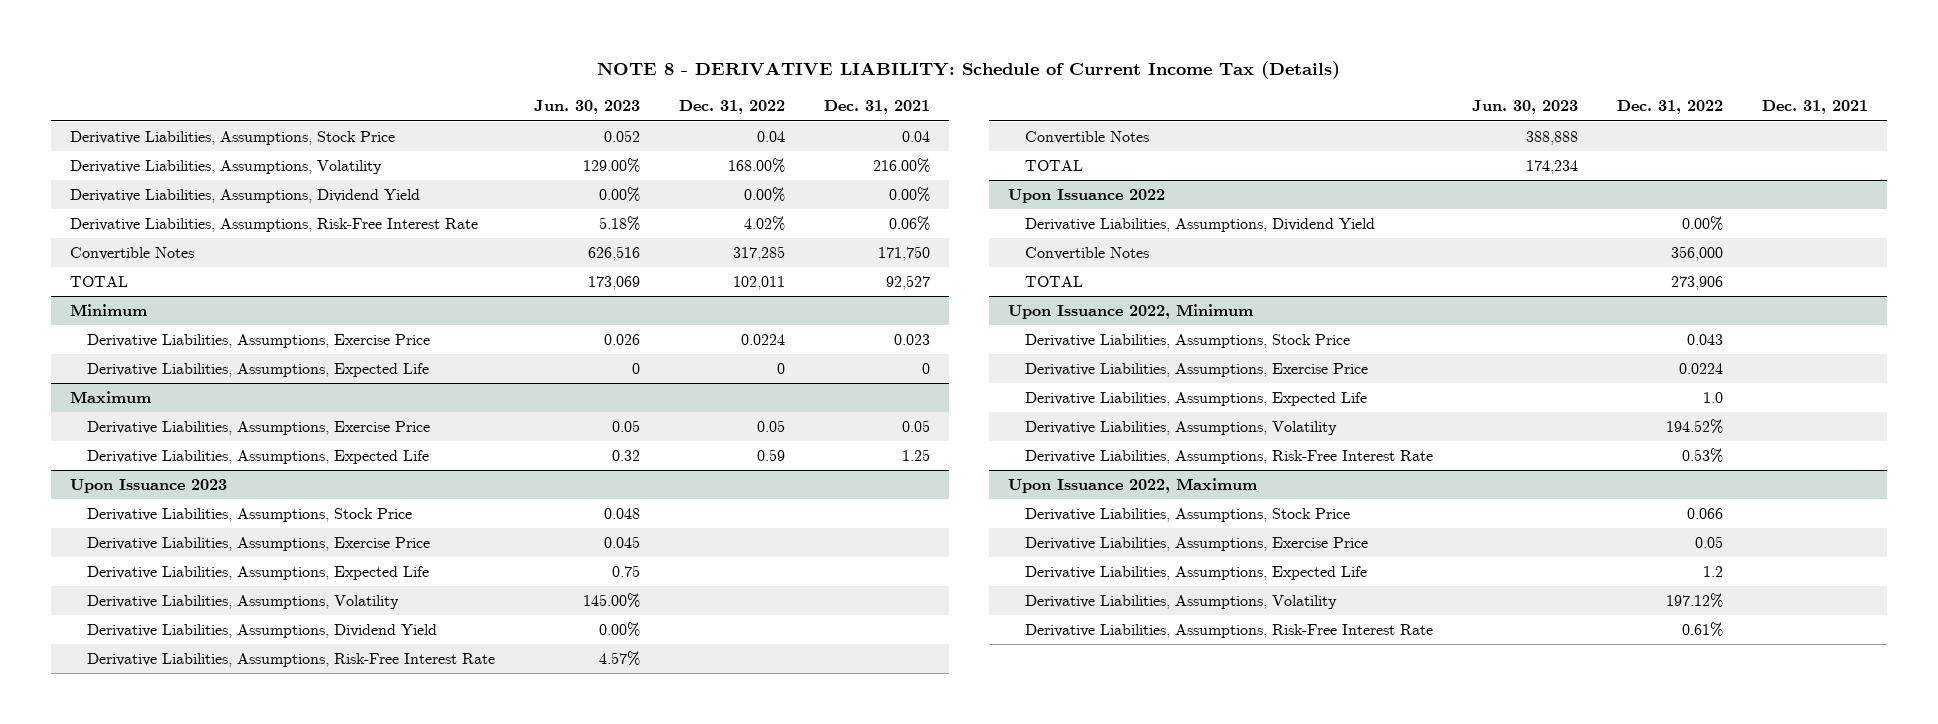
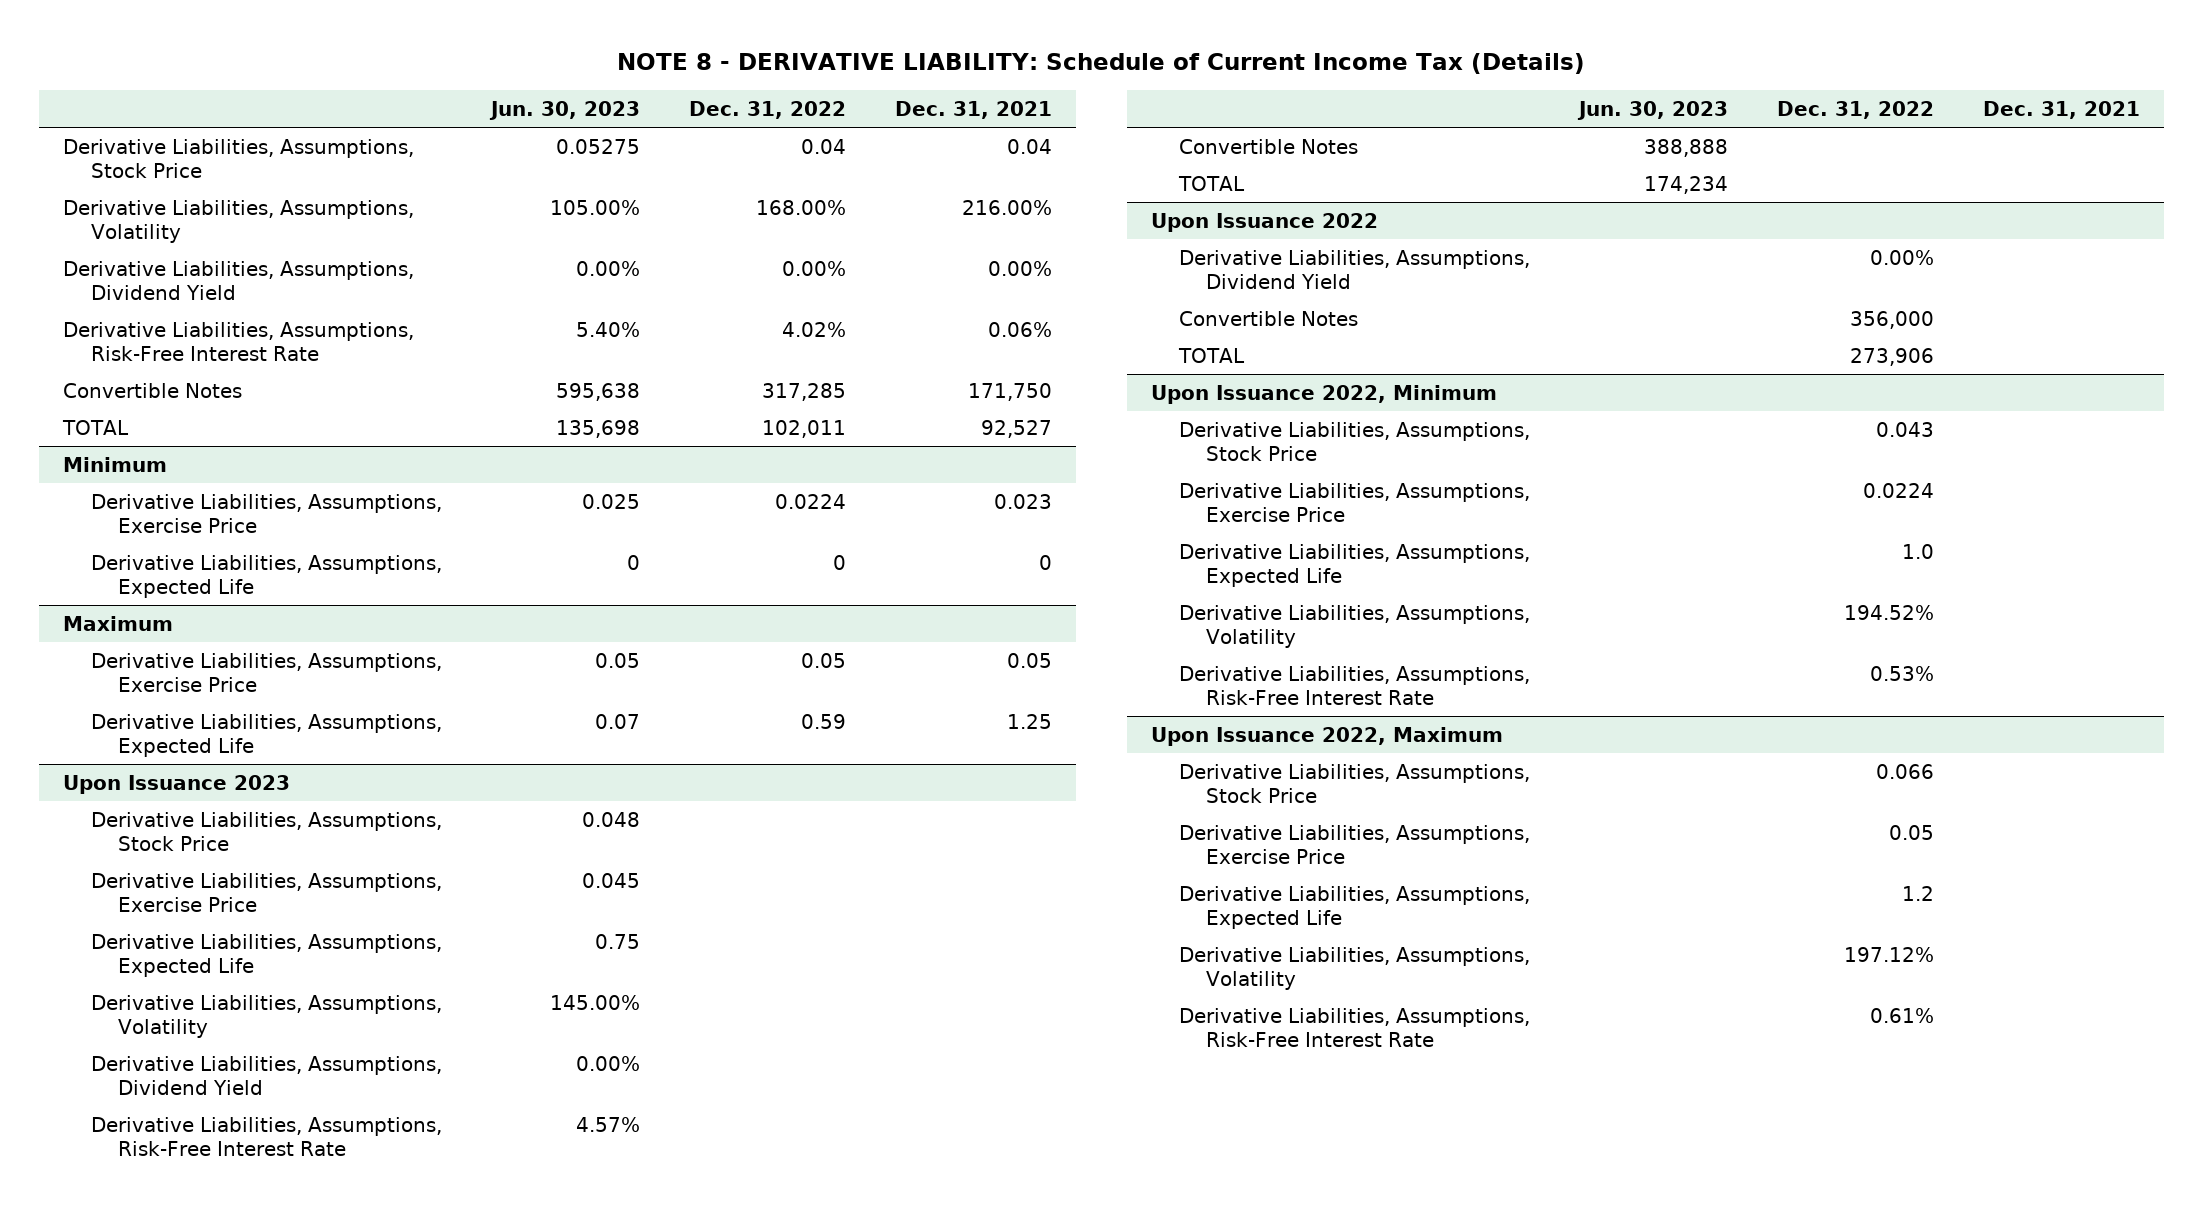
- Derivative Liabilities, Assumptions, Stock Price | 0.052 | 0.04 | 0.04
- Derivative Liabilities, Assumptions, Volatility | 129.00% | 168.00% | 216.00%
+ Derivative Liabilities, Assumptions, Stock Price | 0.05275 | 0.04 | 0.04
+ Derivative Liabilities, Assumptions, Volatility | 105.00% | 168.00% | 216.00%
- Derivative Liabilities, Assumptions, Risk-Free Interest Rate | 5.18% | 4.02% | 0.06%
- Convertible Notes | 626,516 | 317,285 | 171,750
- TOTAL | 173,069 | 102,011 | 92,527
+ Derivative Liabilities, Assumptions, Risk-Free Interest Rate | 5.40% | 4.02% | 0.06%
+ Convertible Notes | 595,638 | 317,285 | 171,750
+ TOTAL | 135,698 | 102,011 | 92,527
@ Minimum
- Derivative Liabilities, Assumptions, Exercise Price | 0.026 | 0.0224 | 0.023
+ Derivative Liabilities, Assumptions, Exercise Price | 0.025 | 0.0224 | 0.023
@ Maximum
- Derivative Liabilities, Assumptions, Expected Life | 0.32 | 0.59 | 1.25
+ Derivative Liabilities, Assumptions, Expected Life | 0.07 | 0.59 | 1.25

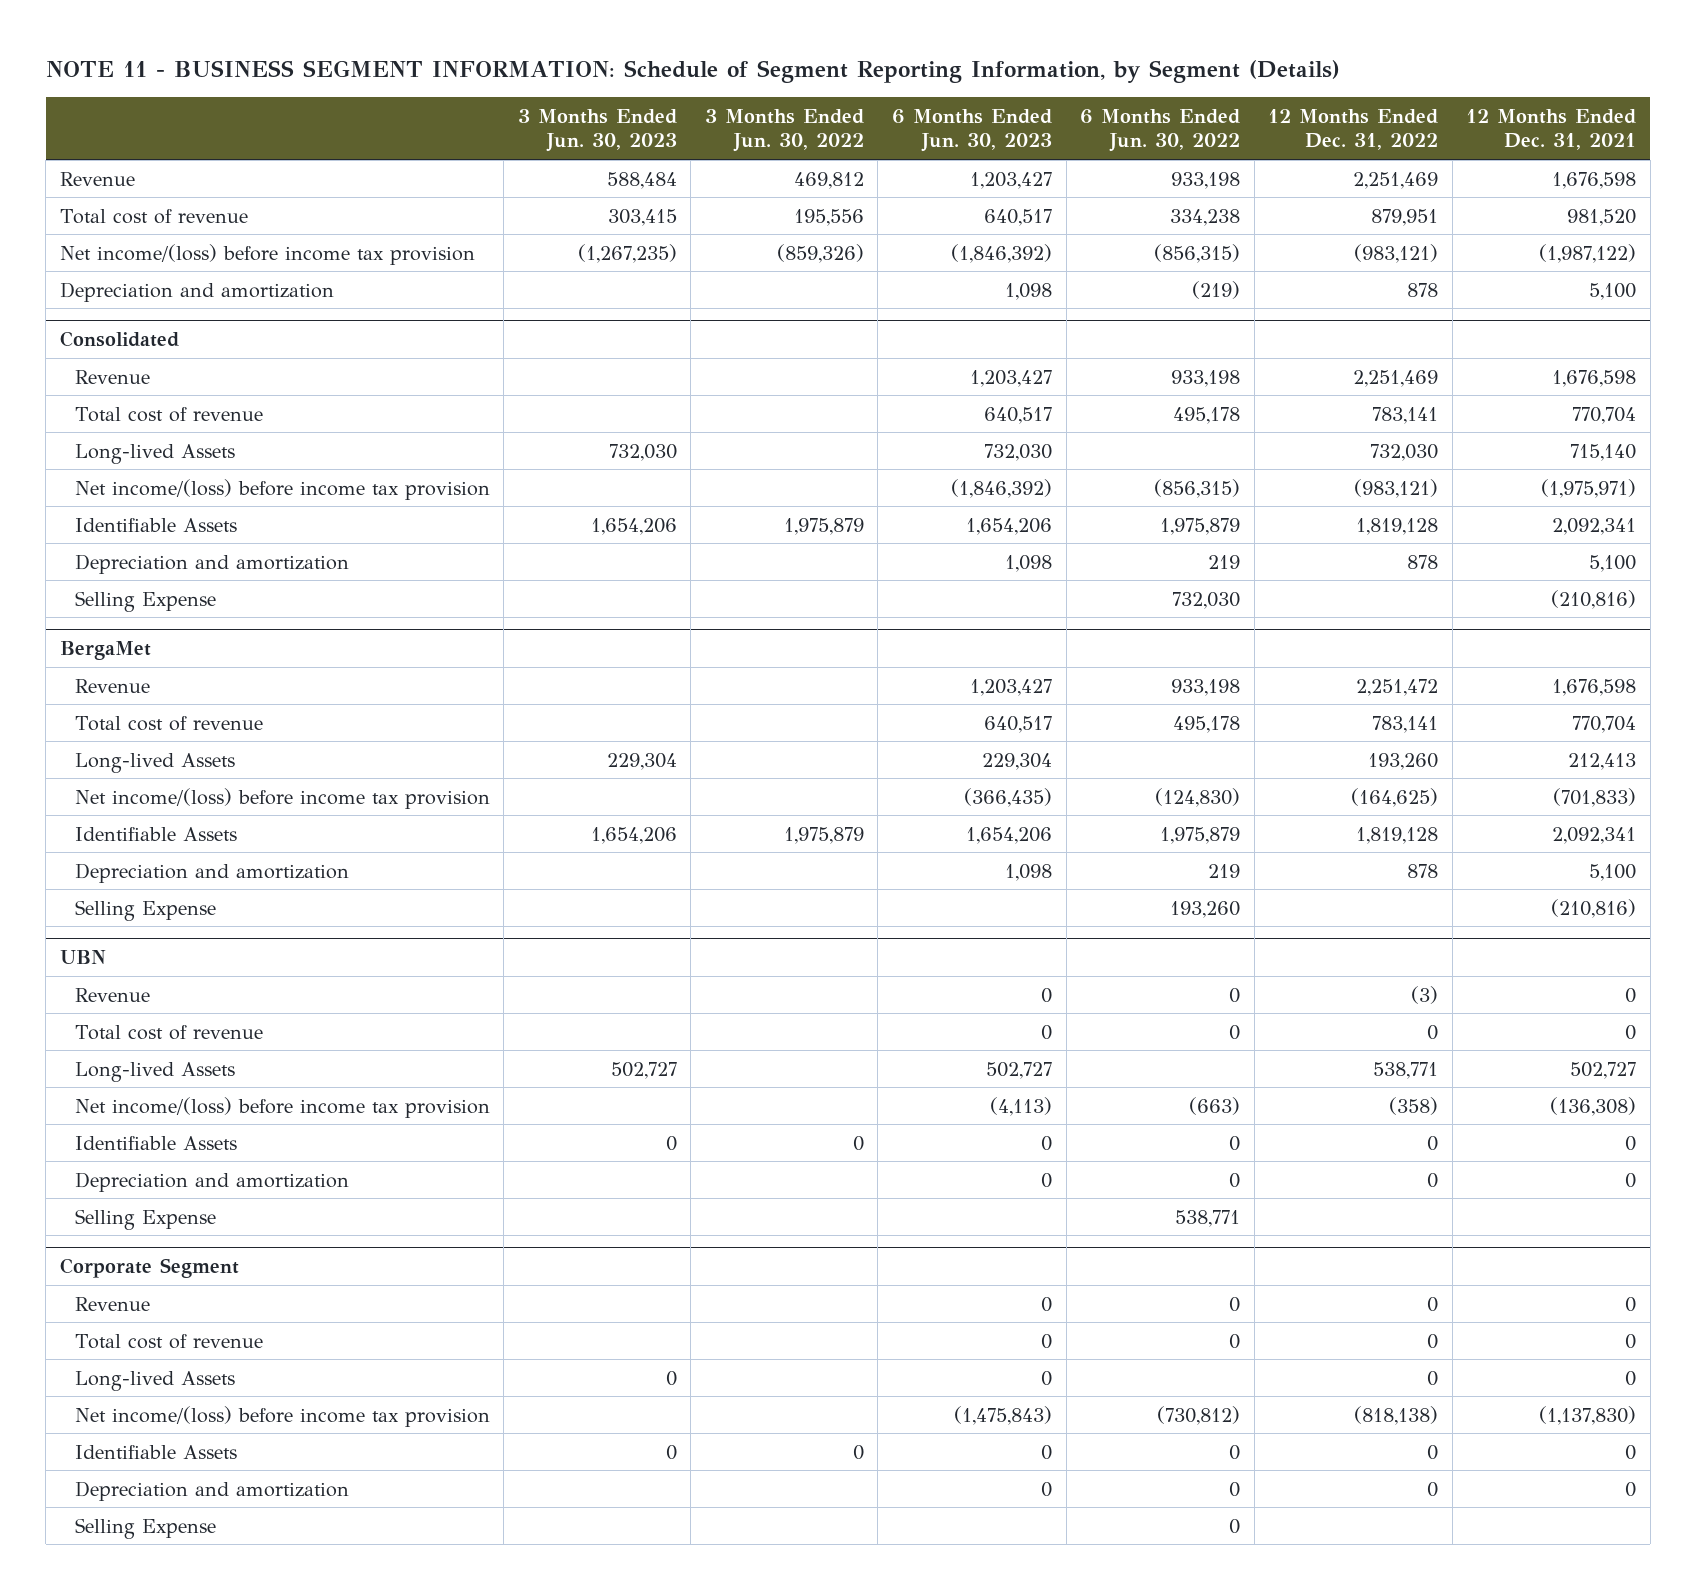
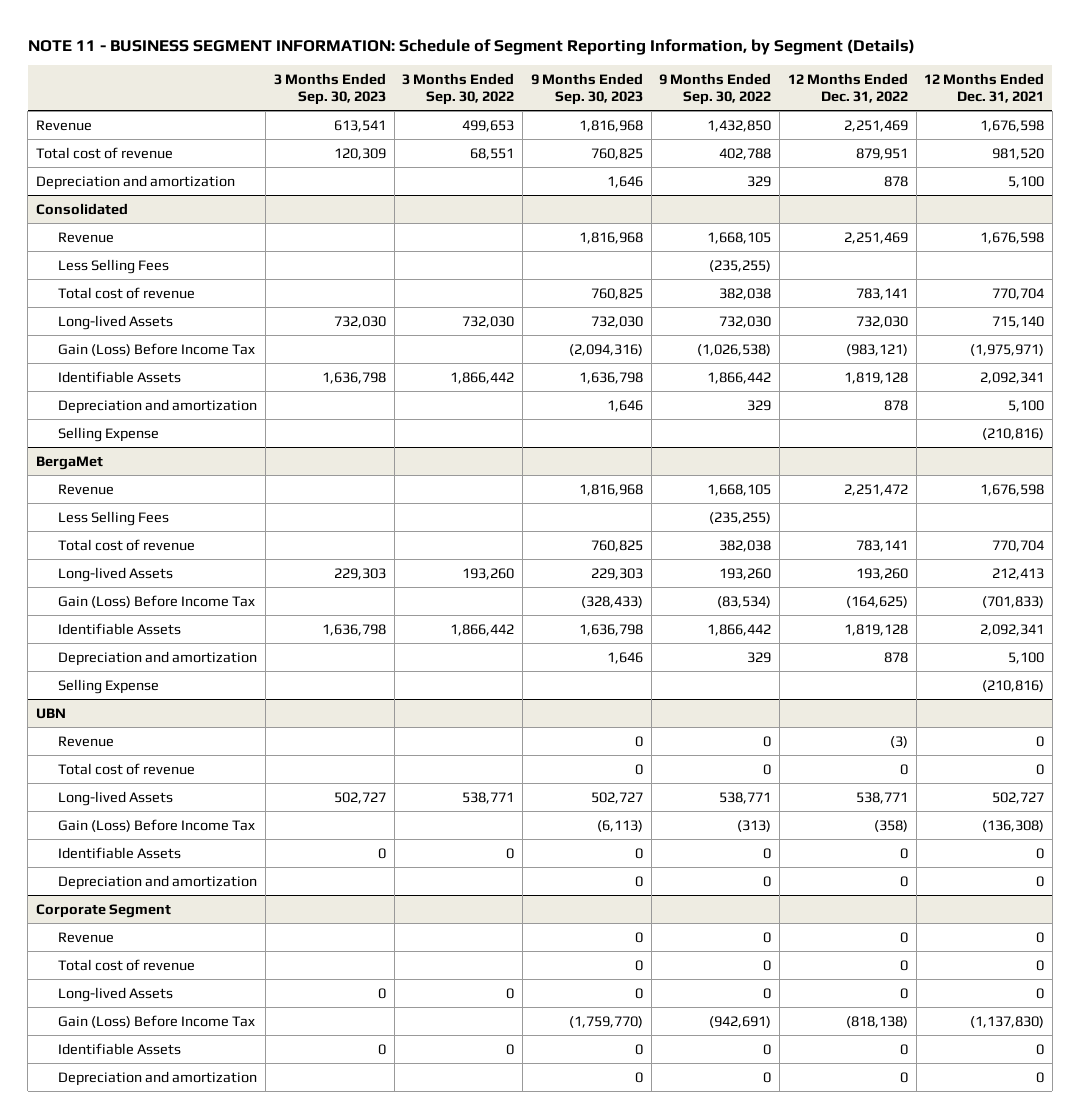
- | 3 Months Ended Jun. 30, 2023 | 3 Months Ended Jun. 30, 2022 | 6 Months Ended Jun. 30, 2023 | 6 Months Ended Jun. 30, 2022 | 12 Months Ended Dec. 31, 2022 | 12 Months Ended Dec. 31, 2021
+ | 3 Months Ended Sep. 30, 2023 | 3 Months Ended Sep. 30, 2022 | 9 Months Ended Sep. 30, 2023 | 9 Months Ended Sep. 30, 2022 | 12 Months Ended Dec. 31, 2022 | 12 Months Ended Dec. 31, 2021
- Net income/(loss) before income tax provision | (1,267,235) | (859,326) | (1,846,392) | (856,315) | (983,121) | (1,987,122)
@ Consolidated
+ Less Selling Fees | | | | (235,255) | |
- Net income/(loss) before income tax provision | | | (1,846,392) | (856,315) | (983,121) | (1,975,971)
+ Gain (Loss) Before Income Tax | | | (2,094,316) | (1,026,538) | (983,121) | (1,975,971)
@ BergaMet
+ Less Selling Fees | | | | (235,255) | |
- Net income/(loss) before income tax provision | | | (366,435) | (124,830) | (164,625) | (701,833)
+ Gain (Loss) Before Income Tax | | | (328,433) | (83,534) | (164,625) | (701,833)
@ UBN
- Net income/(loss) before income tax provision | | | (4,113) | (663) | (358) | (136,308)
+ Gain (Loss) Before Income Tax | | | (6,113) | (313) | (358) | (136,308)
- Selling Expense | | | | 538,771 | |
@ Corporate Segment
- Net income/(loss) before income tax provision | | | (1,475,843) | (730,812) | (818,138) | (1,137,830)
+ Gain (Loss) Before Income Tax | | | (1,759,770) | (942,691) | (818,138) | (1,137,830)
- Selling Expense | | | | 0 | |

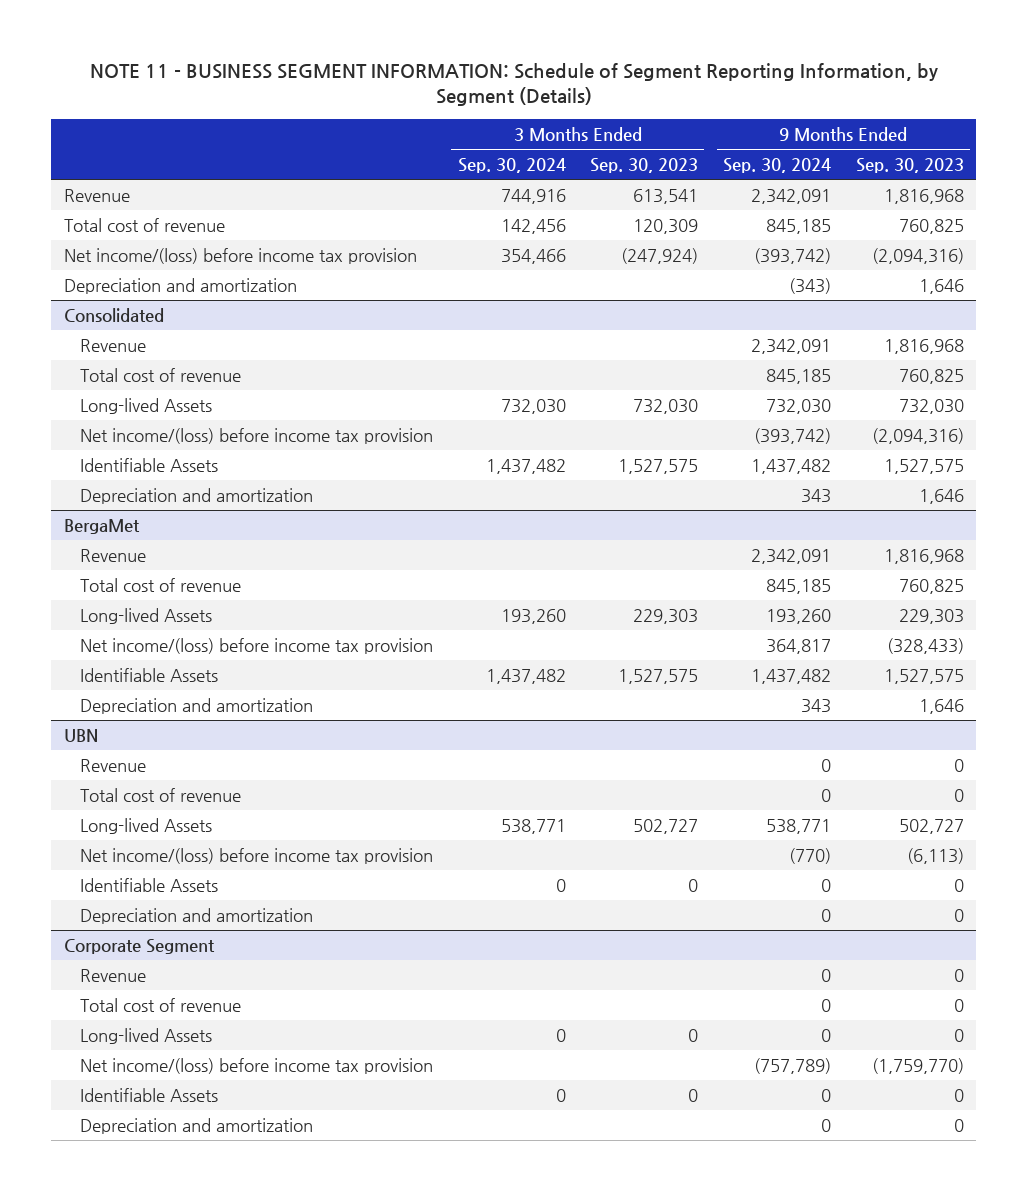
- | 3 Months Ended Sep. 30, 2023 | 3 Months Ended Sep. 30, 2022 | 9 Months Ended Sep. 30, 2023 | 9 Months Ended Sep. 30, 2022 | 12 Months Ended Dec. 31, 2022 | 12 Months Ended Dec. 31, 2021
+ | 3 Months Ended Sep. 30, 2024 | 3 Months Ended Sep. 30, 2023 | 9 Months Ended Sep. 30, 2024 | 9 Months Ended Sep. 30, 2023
+ Net income/(loss) before income tax provision | 354,466 | (247,924) | (393,742) | (2,094,316)
@ Consolidated
- Less Selling Fees | | | | (235,255) | |
- Gain (Loss) Before Income Tax | | | (2,094,316) | (1,026,538) | (983,121) | (1,975,971)
- Identifiable Assets | 1,636,798 | 1,866,442 | 1,636,798 | 1,866,442 | 1,819,128 | 2,092,341
+ Net income/(loss) before income tax provision | | | (393,742) | (2,094,316)
+ Identifiable Assets | 1,437,482 | 1,527,575 | 1,437,482 | 1,527,575
- Selling Expense | | | | | | (210,816)
@ BergaMet
- Less Selling Fees | | | | (235,255) | |
- Gain (Loss) Before Income Tax | | | (328,433) | (83,534) | (164,625) | (701,833)
- Identifiable Assets | 1,636,798 | 1,866,442 | 1,636,798 | 1,866,442 | 1,819,128 | 2,092,341
+ Net income/(loss) before income tax provision | | | 364,817 | (328,433)
+ Identifiable Assets | 1,437,482 | 1,527,575 | 1,437,482 | 1,527,575
- Selling Expense | | | | | | (210,816)
@ UBN
- Gain (Loss) Before Income Tax | | | (6,113) | (313) | (358) | (136,308)
+ Net income/(loss) before income tax provision | | | (770) | (6,113)
@ Corporate Segment
- Gain (Loss) Before Income Tax | | | (1,759,770) | (942,691) | (818,138) | (1,137,830)
+ Net income/(loss) before income tax provision | | | (757,789) | (1,759,770)

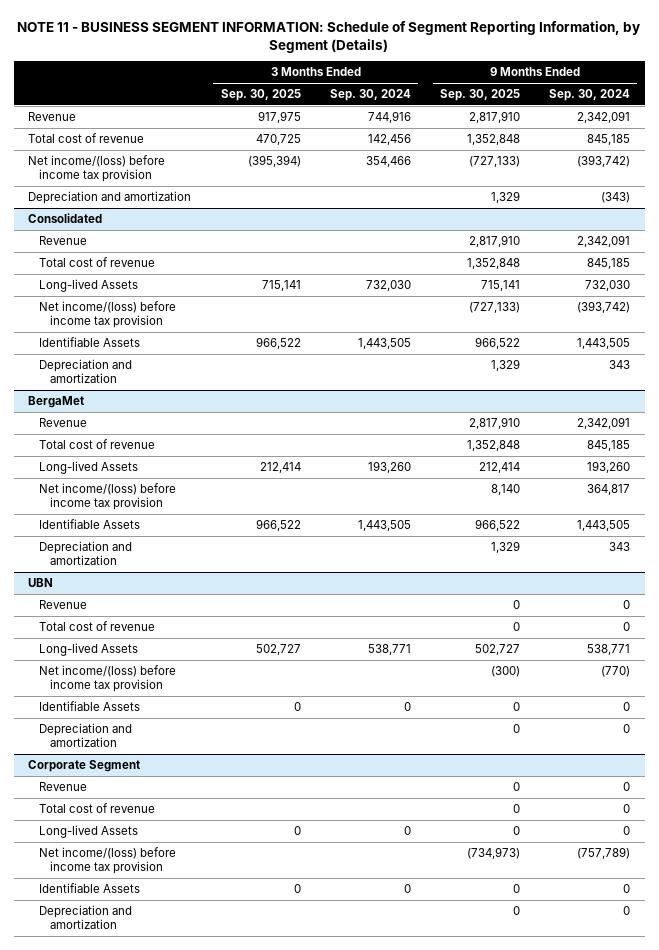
- | 3 Months Ended Sep. 30, 2024 | 3 Months Ended Sep. 30, 2023 | 9 Months Ended Sep. 30, 2024 | 9 Months Ended Sep. 30, 2023
+ | 3 Months Ended Sep. 30, 2025 | 3 Months Ended Sep. 30, 2024 | 9 Months Ended Sep. 30, 2025 | 9 Months Ended Sep. 30, 2024
@ Consolidated
- Identifiable Assets | 1,437,482 | 1,527,575 | 1,437,482 | 1,527,575
+ Identifiable Assets | 966,522 | 1,443,505 | 966,522 | 1,443,505
@ BergaMet
- Identifiable Assets | 1,437,482 | 1,527,575 | 1,437,482 | 1,527,575
+ Identifiable Assets | 966,522 | 1,443,505 | 966,522 | 1,443,505

